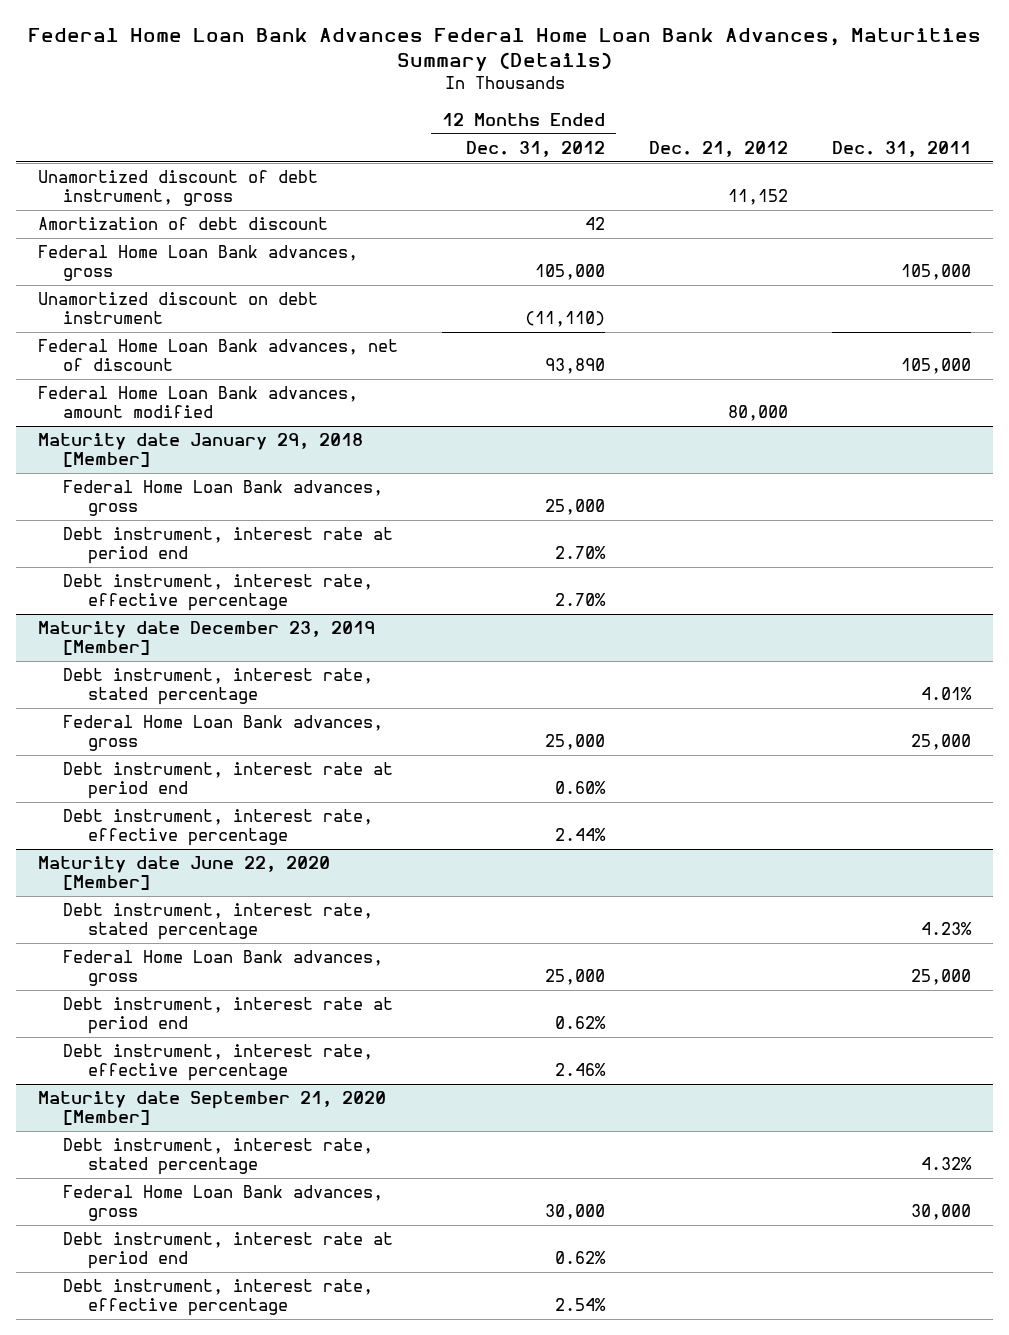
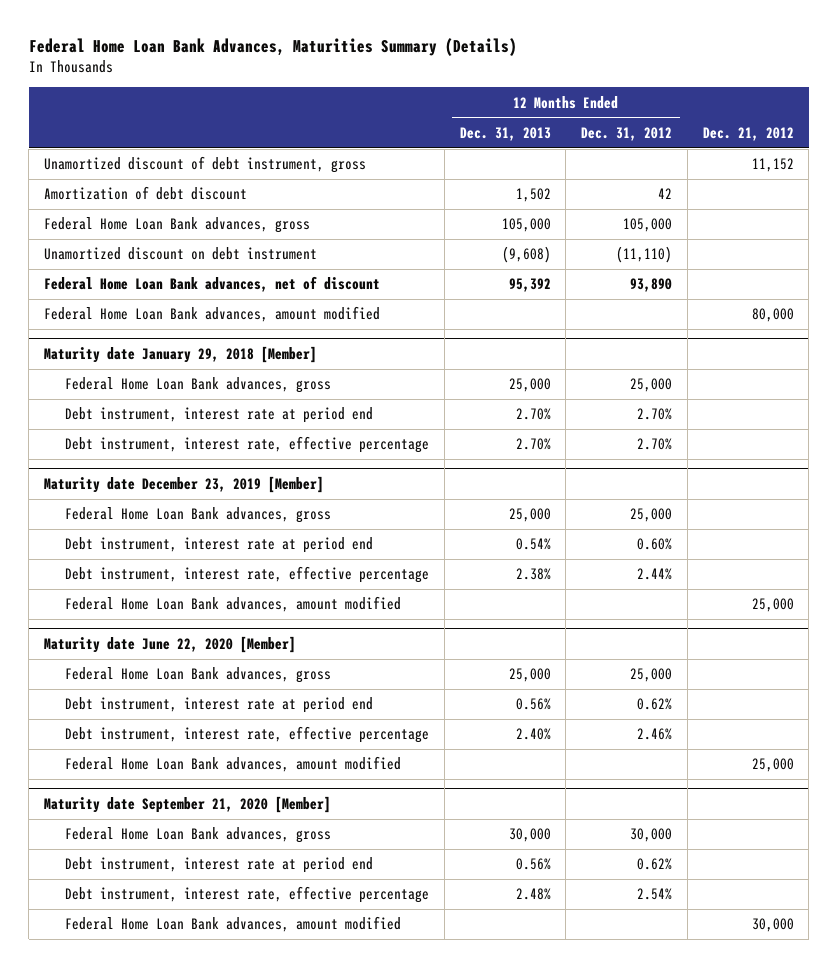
- Federal Home Loan Bank Advances Federal Home Loan Bank Advances, Maturities Summary (Details)
+ Federal Home Loan Bank Advances, Maturities Summary (Details)
- | 12 Months Ended Dec. 31, 2012 | Dec. 21, 2012 | Dec. 31, 2011
+ | 12 Months Ended Dec. 31, 2013 | 12 Months Ended Dec. 31, 2012 | Dec. 21, 2012
@ Maturity date December 23, 2019 [Member]
- Debt instrument, interest rate, stated percentage | | | 4.01%
+ Federal Home Loan Bank advances, amount modified | | | 25,000
@ Maturity date June 22, 2020 [Member]
- Debt instrument, interest rate, stated percentage | | | 4.23%
+ Federal Home Loan Bank advances, amount modified | | | 25,000
@ Maturity date September 21, 2020 [Member]
- Debt instrument, interest rate, stated percentage | | | 4.32%
+ Federal Home Loan Bank advances, amount modified | | | 30,000

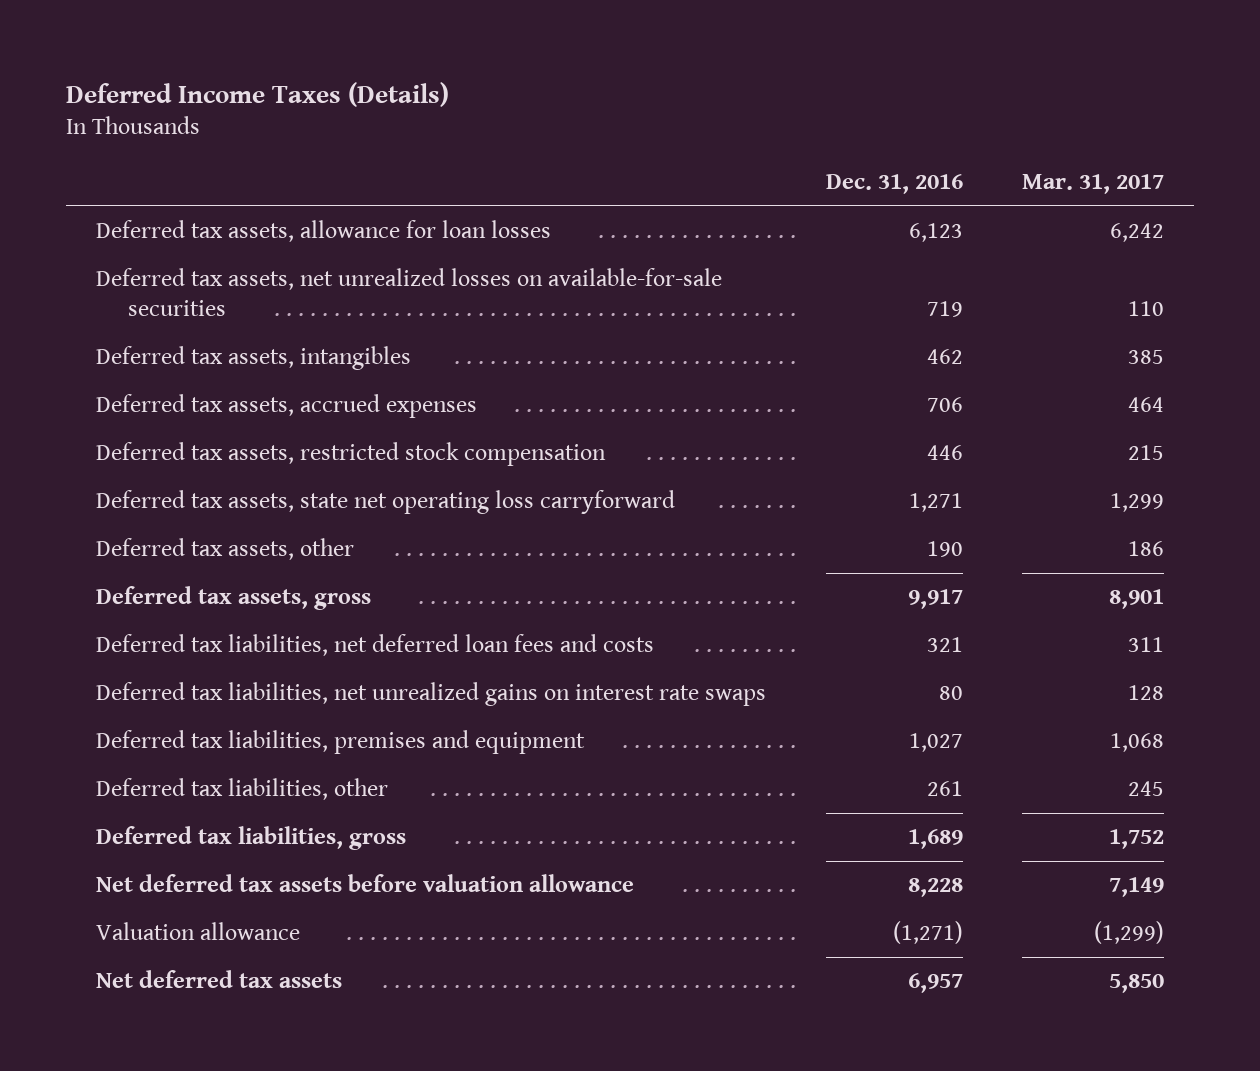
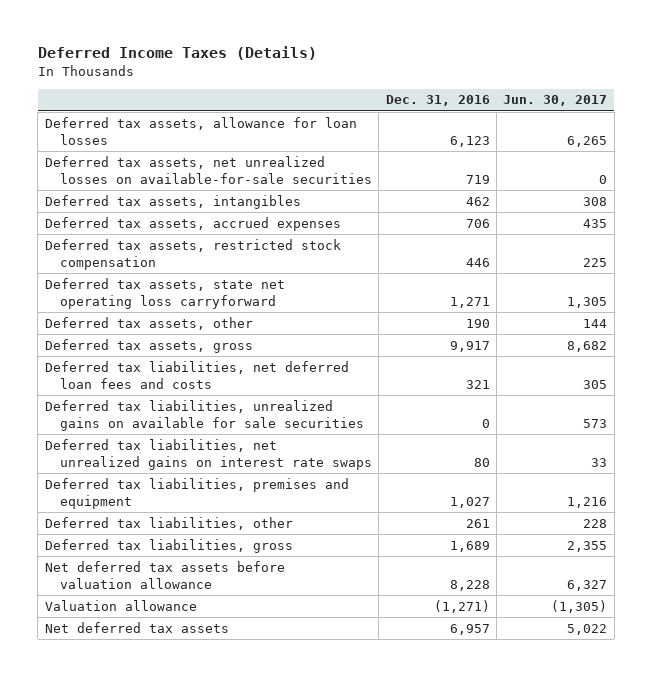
- | Dec. 31, 2016 | Mar. 31, 2017
+ | Dec. 31, 2016 | Jun. 30, 2017
+ Deferred tax liabilities, unrealized gains on available for sale securities | 0 | 573

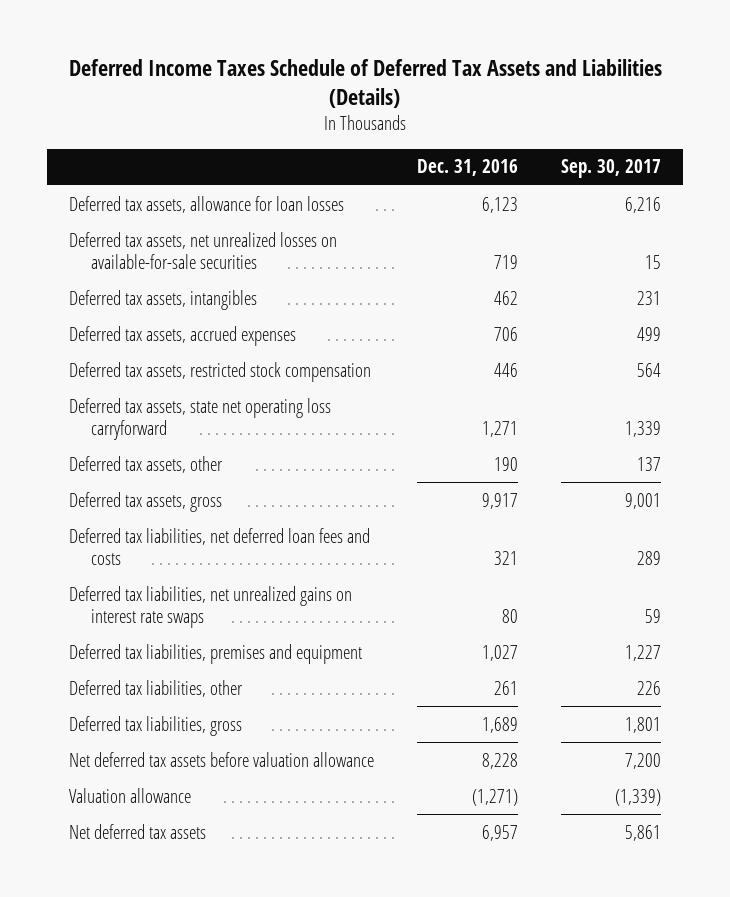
- Deferred Income Taxes (Details)
+ Deferred Income Taxes Schedule of Deferred Tax Assets and Liabilities (Details)
- | Dec. 31, 2016 | Jun. 30, 2017
+ | Dec. 31, 2016 | Sep. 30, 2017
- Deferred tax liabilities, unrealized gains on available for sale securities | 0 | 573

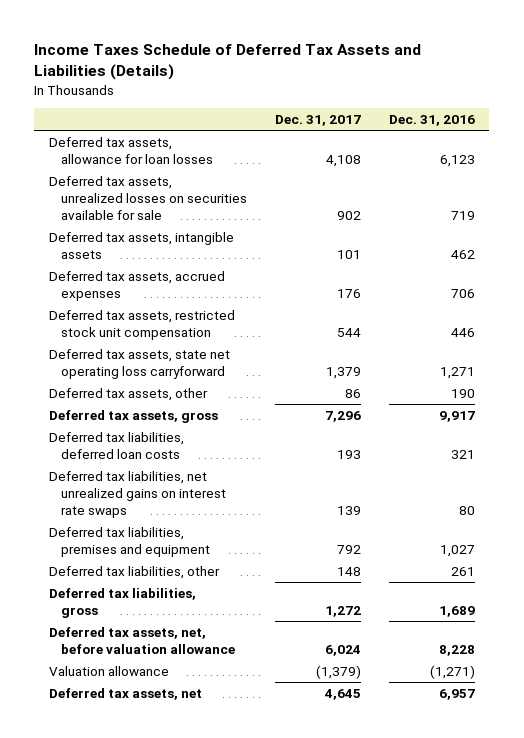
- Deferred Income Taxes Schedule of Deferred Tax Assets and Liabilities (Details)
+ Income Taxes Schedule of Deferred Tax Assets and Liabilities (Details)
- | Dec. 31, 2016 | Sep. 30, 2017
+ | Dec. 31, 2017 | Dec. 31, 2016
- Deferred tax assets, net unrealized losses on available-for-sale securities | 719 | 15
- Deferred tax assets, intangibles | 462 | 231
+ Deferred tax assets, unrealized losses on securities available for sale | 902 | 719
+ Deferred tax assets, intangible assets | 101 | 462
- Deferred tax assets, restricted stock compensation | 446 | 564
+ Deferred tax assets, restricted stock unit compensation | 544 | 446
- Deferred tax liabilities, net deferred loan fees and costs | 321 | 289
+ Deferred tax liabilities, deferred loan costs | 193 | 321
- Net deferred tax assets before valuation allowance | 8,228 | 7,200
+ Deferred tax assets, net, before valuation allowance | 6,024 | 8,228
- Net deferred tax assets | 6,957 | 5,861
+ Deferred tax assets, net | 4,645 | 6,957

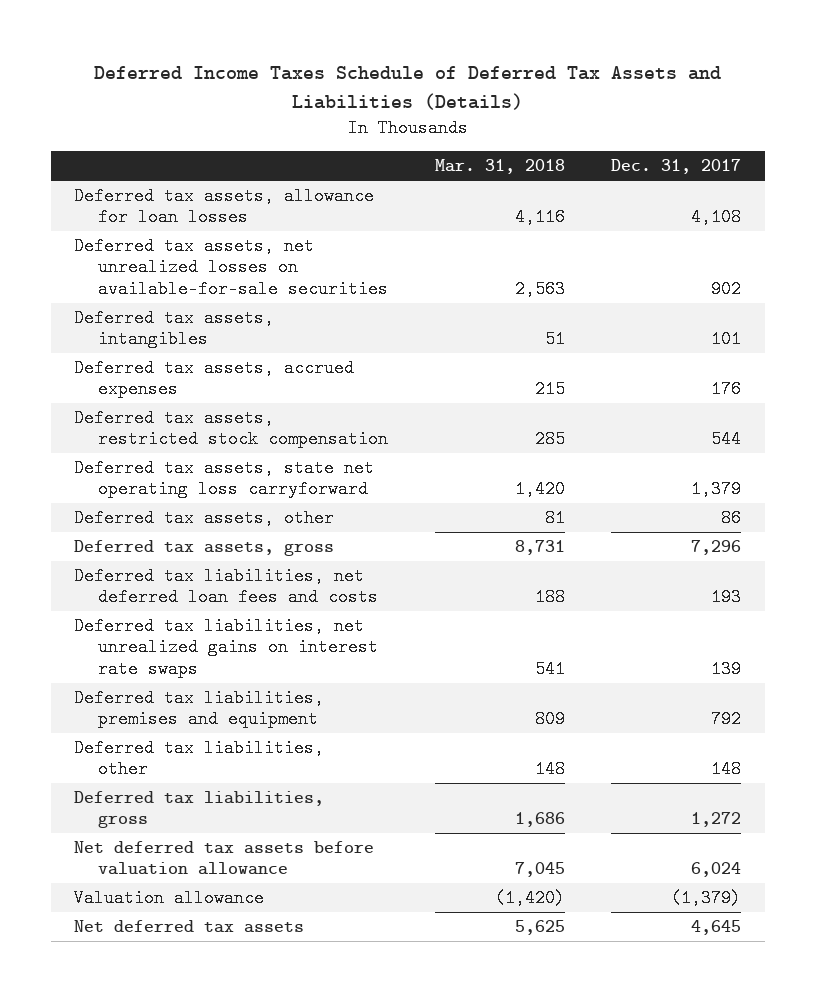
- Income Taxes Schedule of Deferred Tax Assets and Liabilities (Details)
+ Deferred Income Taxes Schedule of Deferred Tax Assets and Liabilities (Details)
- | Dec. 31, 2017 | Dec. 31, 2016
+ | Mar. 31, 2018 | Dec. 31, 2017
- Deferred tax assets, unrealized losses on securities available for sale | 902 | 719
- Deferred tax assets, intangible assets | 101 | 462
+ Deferred tax assets, net unrealized losses on available-for-sale securities | 2,563 | 902
+ Deferred tax assets, intangibles | 51 | 101
- Deferred tax assets, restricted stock unit compensation | 544 | 446
+ Deferred tax assets, restricted stock compensation | 285 | 544
- Deferred tax liabilities, deferred loan costs | 193 | 321
+ Deferred tax liabilities, net deferred loan fees and costs | 188 | 193
- Deferred tax assets, net, before valuation allowance | 6,024 | 8,228
+ Net deferred tax assets before valuation allowance | 7,045 | 6,024
- Deferred tax assets, net | 4,645 | 6,957
+ Net deferred tax assets | 5,625 | 4,645

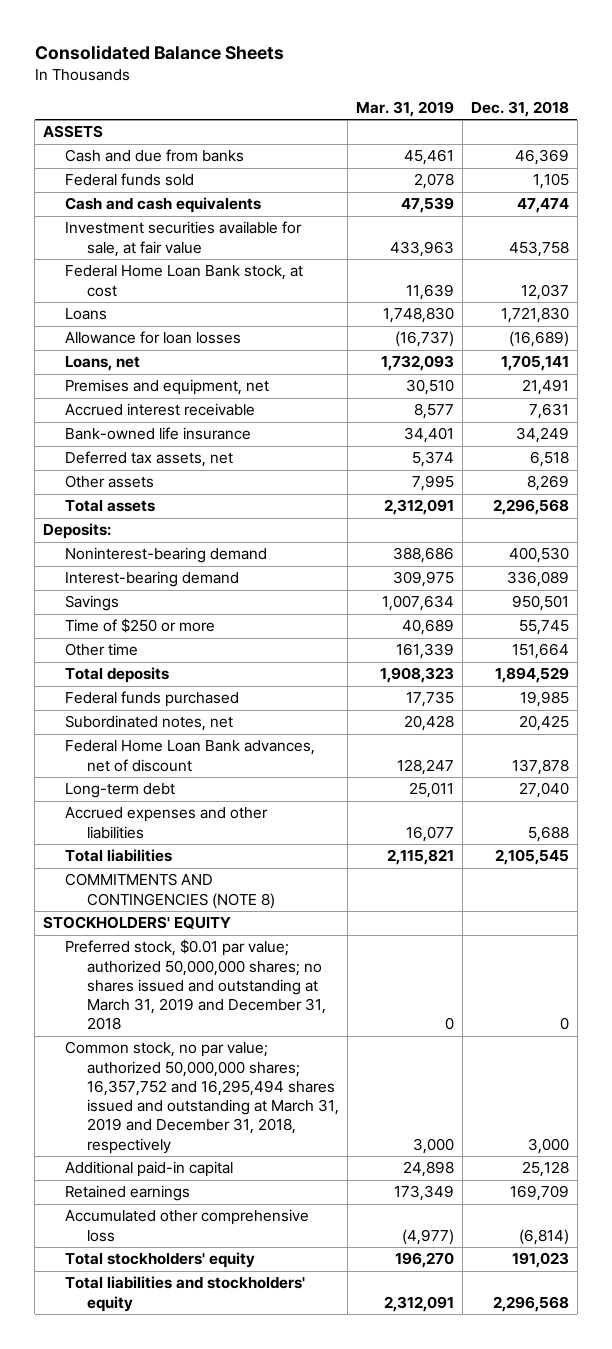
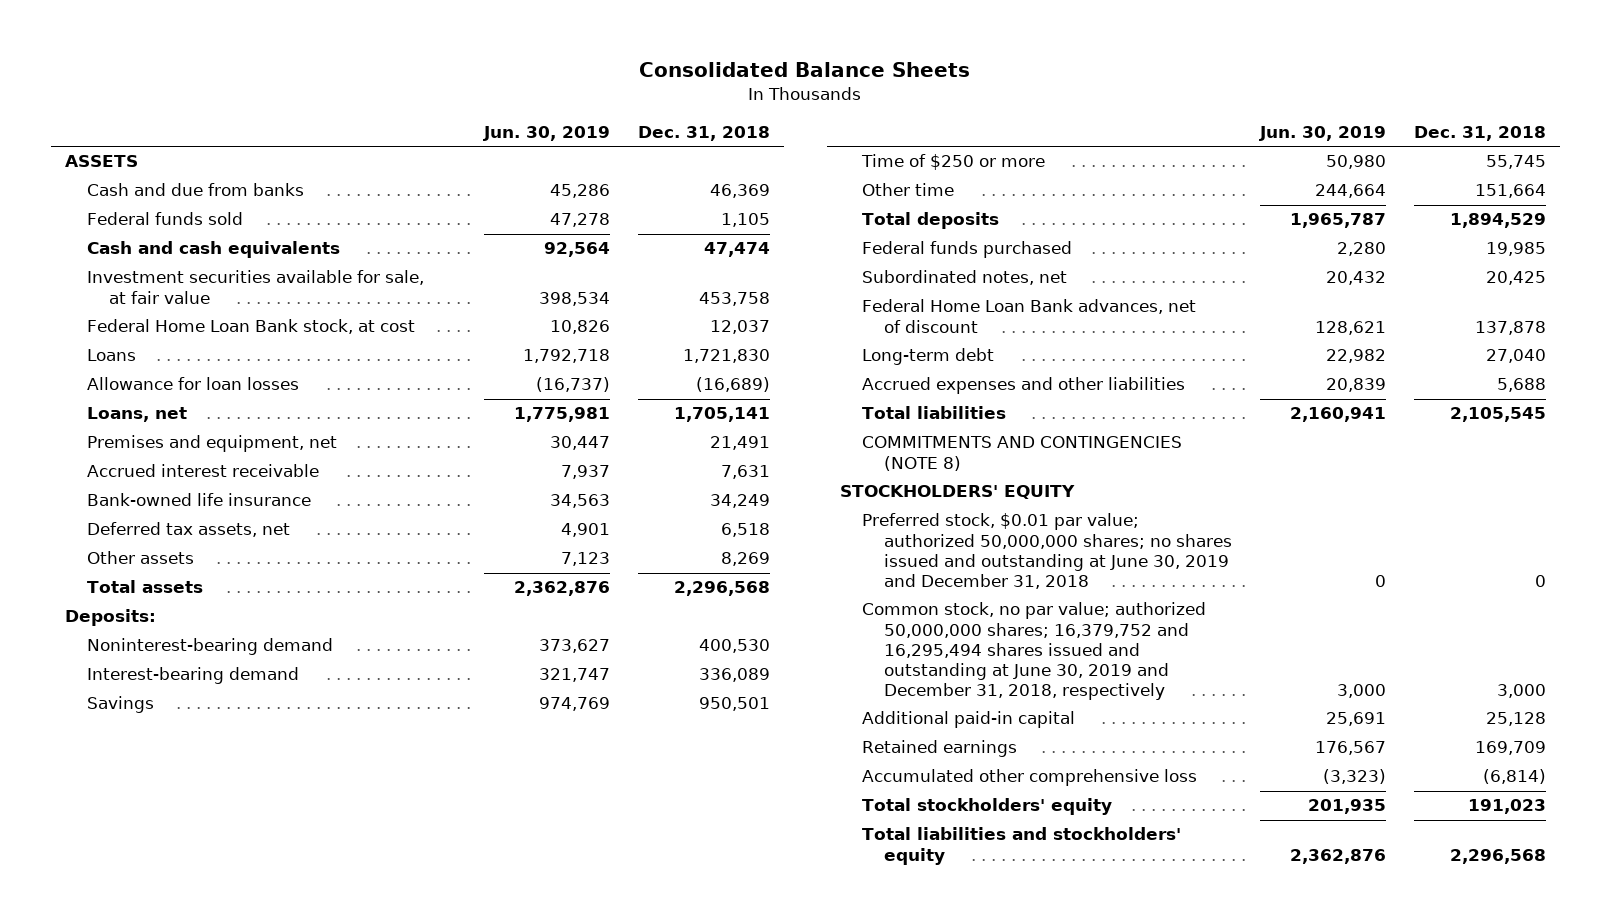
- | Mar. 31, 2019 | Dec. 31, 2018
+ | Jun. 30, 2019 | Dec. 31, 2018
- Preferred stock, $0.01 par value; authorized 50,000,000 shares; no shares issued and outstanding at March 31, 2019 and December 31, 2018 | 0 | 0
- Common stock, no par value; authorized 50,000,000 shares; 16,357,752 and 16,295,494 shares issued and outstanding at March 31, 2019 and December 31, 2018, respectively | 3,000 | 3,000
+ Preferred stock, $0.01 par value; authorized 50,000,000 shares; no shares issued and outstanding at June 30, 2019 and December 31, 2018 | 0 | 0
+ Common stock, no par value; authorized 50,000,000 shares; 16,379,752 and 16,295,494 shares issued and outstanding at June 30, 2019 and December 31, 2018, respectively | 3,000 | 3,000

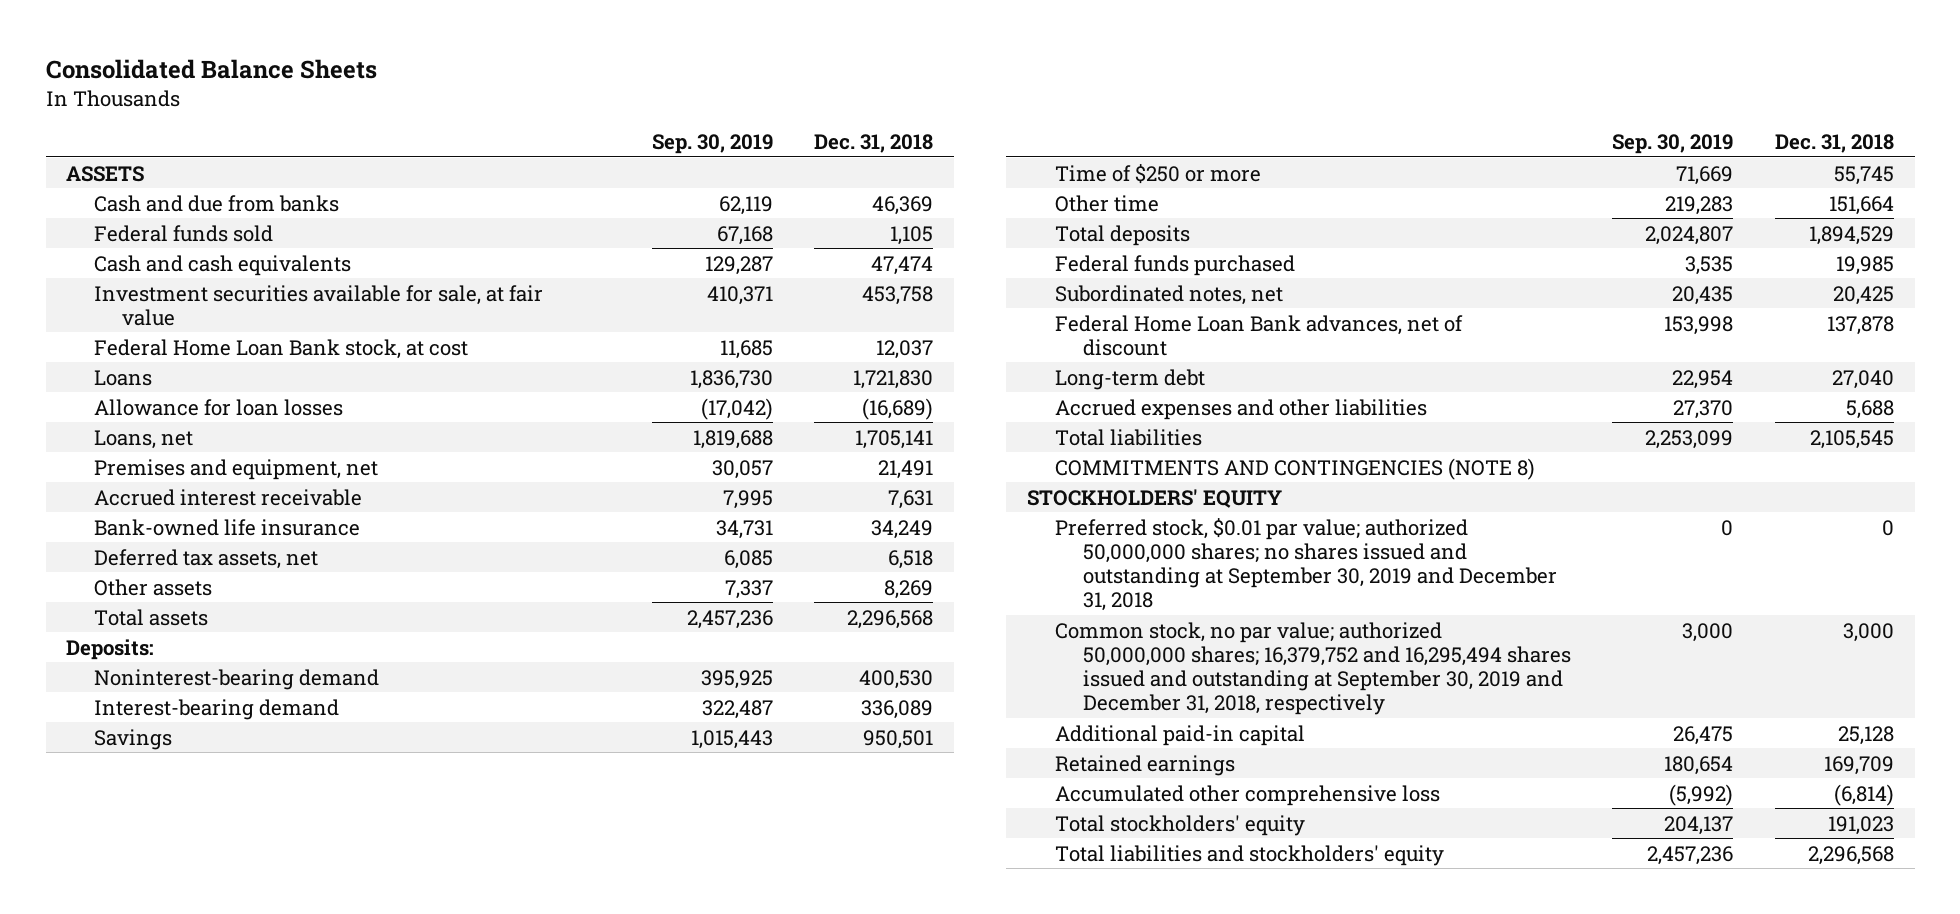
- | Jun. 30, 2019 | Dec. 31, 2018
+ | Sep. 30, 2019 | Dec. 31, 2018
- Preferred stock, $0.01 par value; authorized 50,000,000 shares; no shares issued and outstanding at June 30, 2019 and December 31, 2018 | 0 | 0
- Common stock, no par value; authorized 50,000,000 shares; 16,379,752 and 16,295,494 shares issued and outstanding at June 30, 2019 and December 31, 2018, respectively | 3,000 | 3,000
+ Preferred stock, $0.01 par value; authorized 50,000,000 shares; no shares issued and outstanding at September 30, 2019 and December 31, 2018 | 0 | 0
+ Common stock, no par value; authorized 50,000,000 shares; 16,379,752 and 16,295,494 shares issued and outstanding at September 30, 2019 and December 31, 2018, respectively | 3,000 | 3,000

